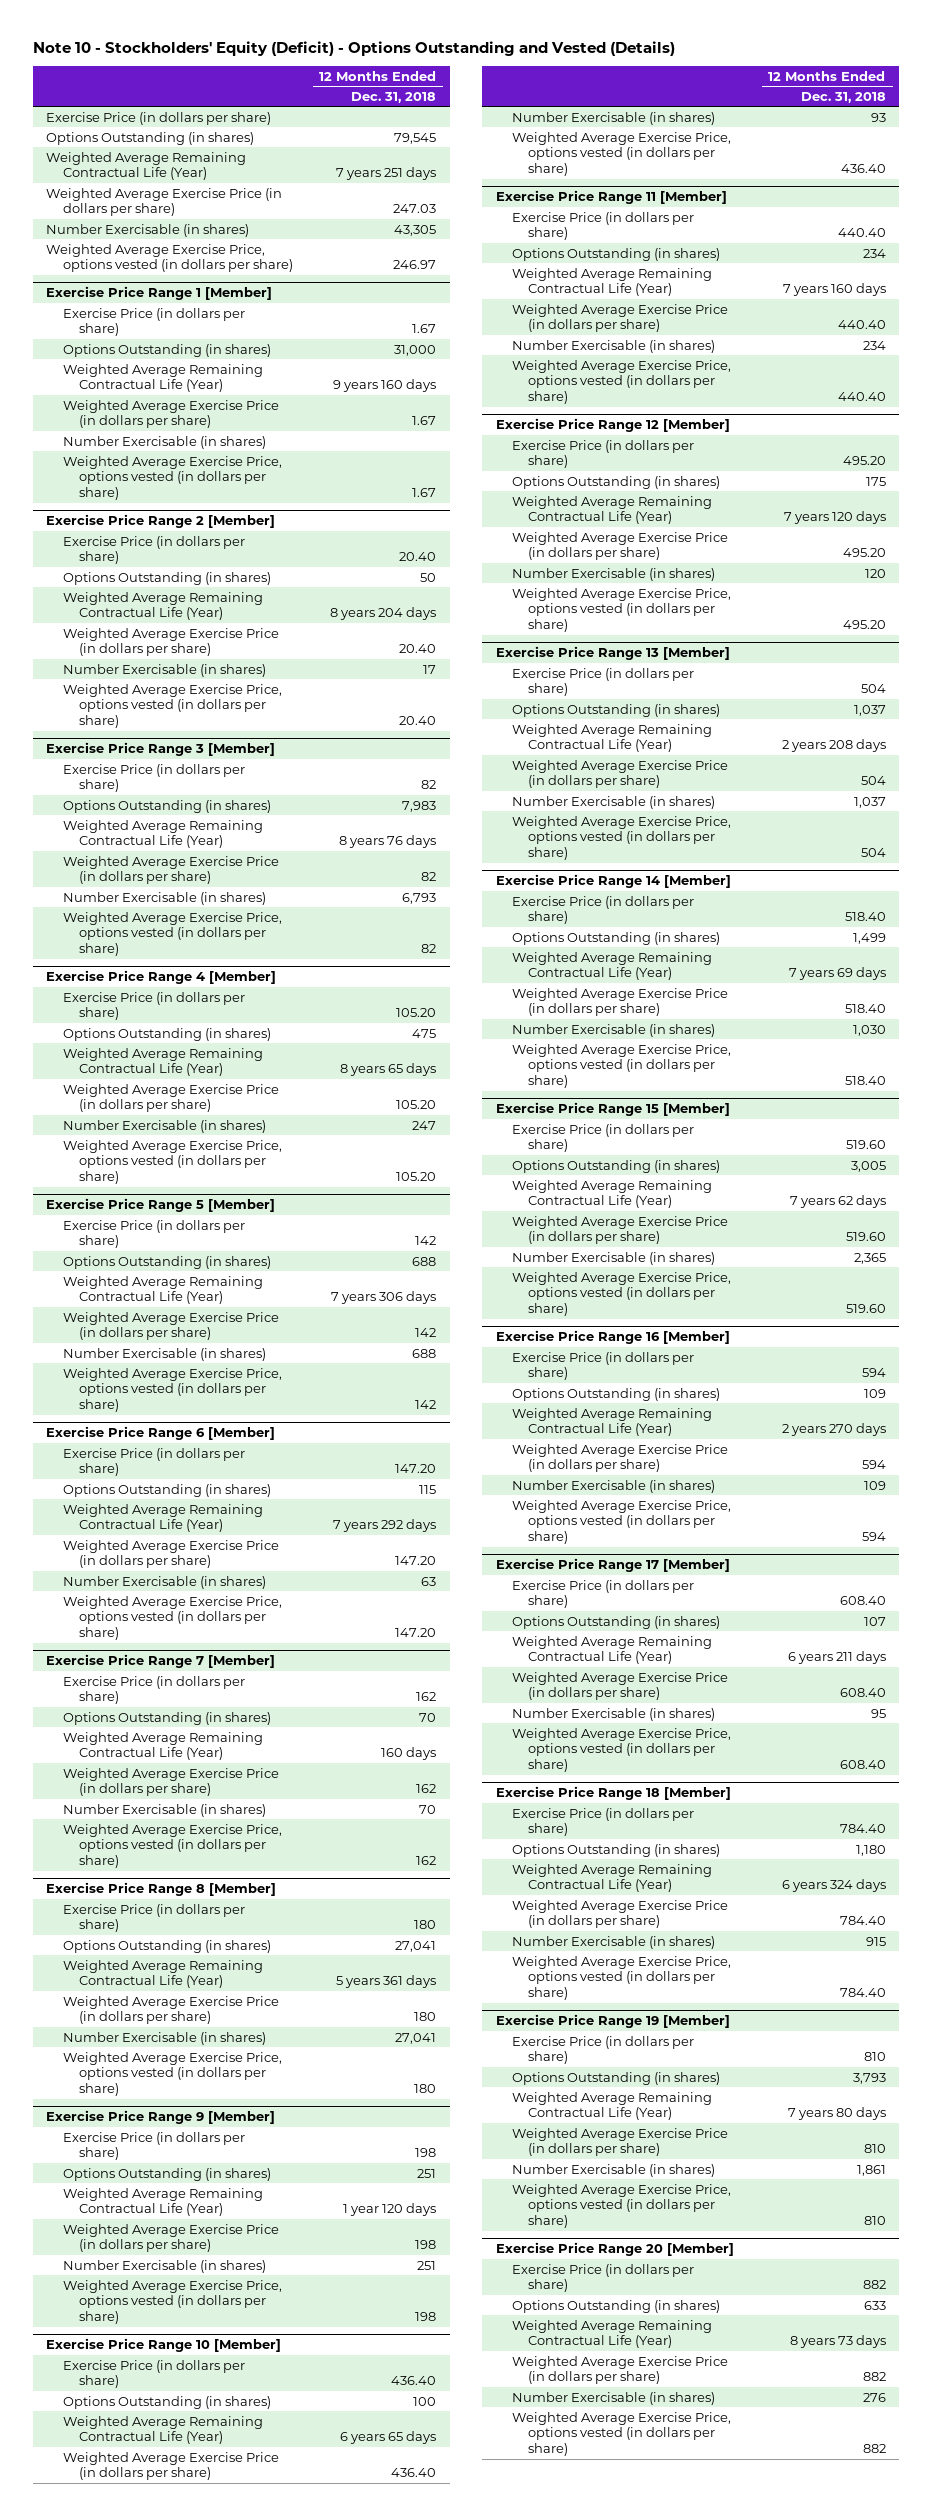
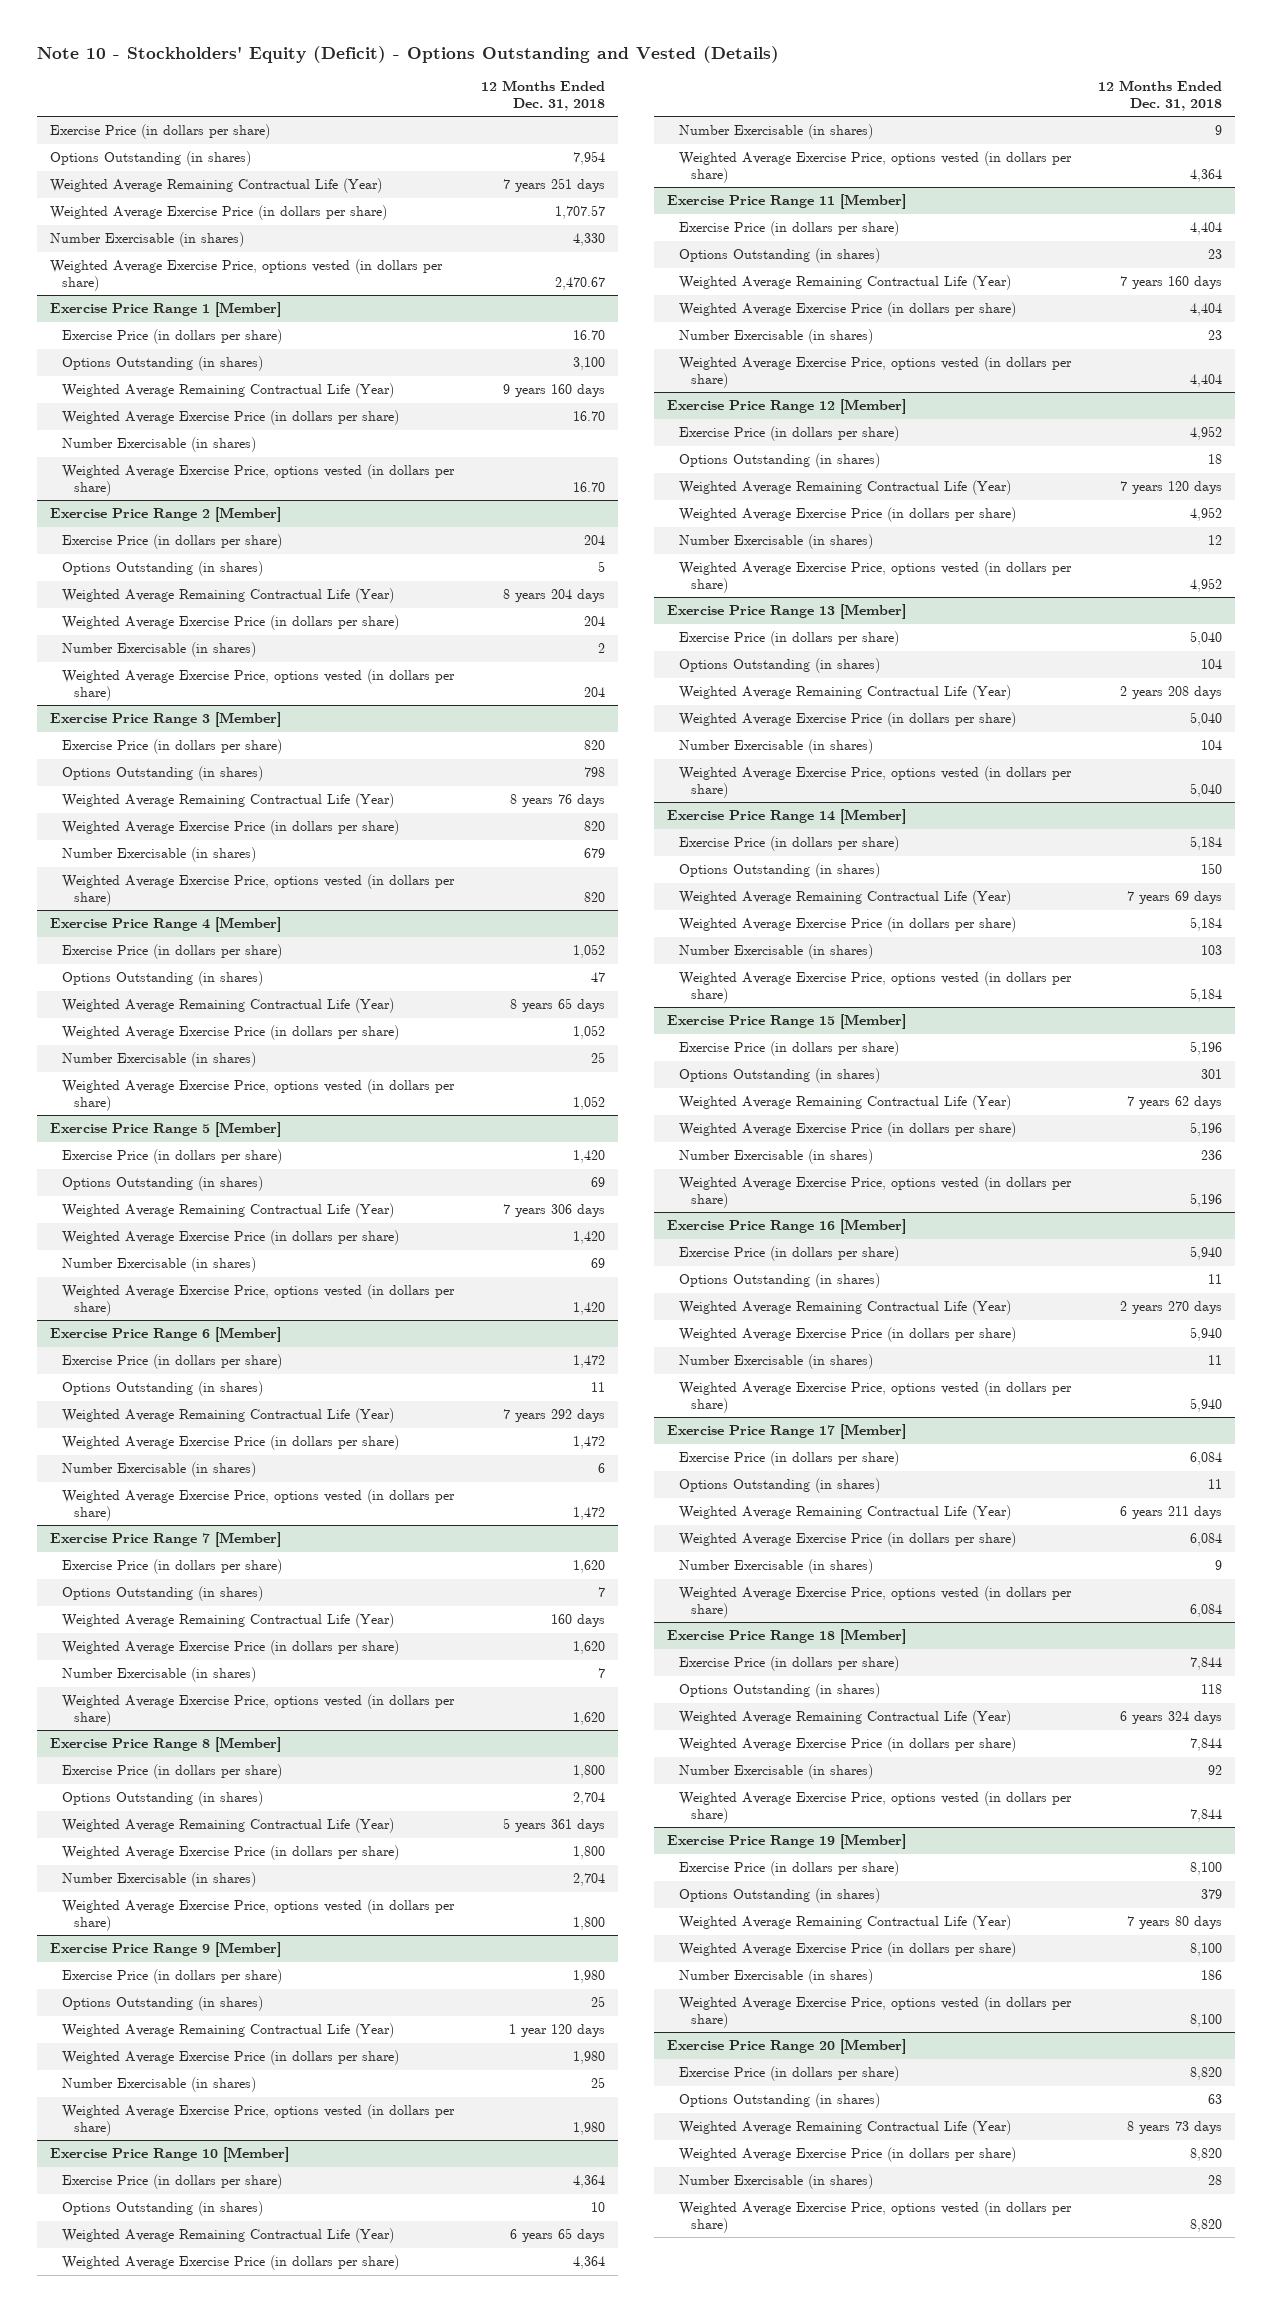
- Options Outstanding (in shares) | 79,545
+ Options Outstanding (in shares) | 7,954
- Weighted Average Exercise Price (in dollars per share) | 247.03
- Number Exercisable (in shares) | 43,305
- Weighted Average Exercise Price, options vested (in dollars per share) | 246.97
+ Weighted Average Exercise Price (in dollars per share) | 1,707.57
+ Number Exercisable (in shares) | 4,330
+ Weighted Average Exercise Price, options vested (in dollars per share) | 2,470.67
@ Exercise Price Range 1 [Member]
- Exercise Price (in dollars per share) | 1.67
- Options Outstanding (in shares) | 31,000
+ Exercise Price (in dollars per share) | 16.70
+ Options Outstanding (in shares) | 3,100
- Weighted Average Exercise Price (in dollars per share) | 1.67
+ Weighted Average Exercise Price (in dollars per share) | 16.70
- Weighted Average Exercise Price, options vested (in dollars per share) | 1.67
+ Weighted Average Exercise Price, options vested (in dollars per share) | 16.70
@ Exercise Price Range 2 [Member]
- Exercise Price (in dollars per share) | 20.40
- Options Outstanding (in shares) | 50
+ Exercise Price (in dollars per share) | 204
+ Options Outstanding (in shares) | 5
- Weighted Average Exercise Price (in dollars per share) | 20.40
- Number Exercisable (in shares) | 17
- Weighted Average Exercise Price, options vested (in dollars per share) | 20.40
+ Weighted Average Exercise Price (in dollars per share) | 204
+ Number Exercisable (in shares) | 2
+ Weighted Average Exercise Price, options vested (in dollars per share) | 204
@ Exercise Price Range 3 [Member]
- Exercise Price (in dollars per share) | 82
- Options Outstanding (in shares) | 7,983
+ Exercise Price (in dollars per share) | 820
+ Options Outstanding (in shares) | 798
- Weighted Average Exercise Price (in dollars per share) | 82
- Number Exercisable (in shares) | 6,793
- Weighted Average Exercise Price, options vested (in dollars per share) | 82
+ Weighted Average Exercise Price (in dollars per share) | 820
+ Number Exercisable (in shares) | 679
+ Weighted Average Exercise Price, options vested (in dollars per share) | 820
@ Exercise Price Range 4 [Member]
- Exercise Price (in dollars per share) | 105.20
- Options Outstanding (in shares) | 475
+ Exercise Price (in dollars per share) | 1,052
+ Options Outstanding (in shares) | 47
- Weighted Average Exercise Price (in dollars per share) | 105.20
- Number Exercisable (in shares) | 247
- Weighted Average Exercise Price, options vested (in dollars per share) | 105.20
+ Weighted Average Exercise Price (in dollars per share) | 1,052
+ Number Exercisable (in shares) | 25
+ Weighted Average Exercise Price, options vested (in dollars per share) | 1,052
@ Exercise Price Range 5 [Member]
- Exercise Price (in dollars per share) | 142
- Options Outstanding (in shares) | 688
+ Exercise Price (in dollars per share) | 1,420
+ Options Outstanding (in shares) | 69
- Weighted Average Exercise Price (in dollars per share) | 142
- Number Exercisable (in shares) | 688
- Weighted Average Exercise Price, options vested (in dollars per share) | 142
+ Weighted Average Exercise Price (in dollars per share) | 1,420
+ Number Exercisable (in shares) | 69
+ Weighted Average Exercise Price, options vested (in dollars per share) | 1,420
@ Exercise Price Range 6 [Member]
- Exercise Price (in dollars per share) | 147.20
- Options Outstanding (in shares) | 115
+ Exercise Price (in dollars per share) | 1,472
+ Options Outstanding (in shares) | 11
- Weighted Average Exercise Price (in dollars per share) | 147.20
- Number Exercisable (in shares) | 63
- Weighted Average Exercise Price, options vested (in dollars per share) | 147.20
+ Weighted Average Exercise Price (in dollars per share) | 1,472
+ Number Exercisable (in shares) | 6
+ Weighted Average Exercise Price, options vested (in dollars per share) | 1,472
@ Exercise Price Range 7 [Member]
- Exercise Price (in dollars per share) | 162
- Options Outstanding (in shares) | 70
+ Exercise Price (in dollars per share) | 1,620
+ Options Outstanding (in shares) | 7
- Weighted Average Exercise Price (in dollars per share) | 162
- Number Exercisable (in shares) | 70
- Weighted Average Exercise Price, options vested (in dollars per share) | 162
+ Weighted Average Exercise Price (in dollars per share) | 1,620
+ Number Exercisable (in shares) | 7
+ Weighted Average Exercise Price, options vested (in dollars per share) | 1,620
@ Exercise Price Range 8 [Member]
- Exercise Price (in dollars per share) | 180
- Options Outstanding (in shares) | 27,041
+ Exercise Price (in dollars per share) | 1,800
+ Options Outstanding (in shares) | 2,704
- Weighted Average Exercise Price (in dollars per share) | 180
- Number Exercisable (in shares) | 27,041
- Weighted Average Exercise Price, options vested (in dollars per share) | 180
+ Weighted Average Exercise Price (in dollars per share) | 1,800
+ Number Exercisable (in shares) | 2,704
+ Weighted Average Exercise Price, options vested (in dollars per share) | 1,800
@ Exercise Price Range 9 [Member]
- Exercise Price (in dollars per share) | 198
- Options Outstanding (in shares) | 251
+ Exercise Price (in dollars per share) | 1,980
+ Options Outstanding (in shares) | 25
- Weighted Average Exercise Price (in dollars per share) | 198
- Number Exercisable (in shares) | 251
- Weighted Average Exercise Price, options vested (in dollars per share) | 198
+ Weighted Average Exercise Price (in dollars per share) | 1,980
+ Number Exercisable (in shares) | 25
+ Weighted Average Exercise Price, options vested (in dollars per share) | 1,980
@ Exercise Price Range 10 [Member]
- Exercise Price (in dollars per share) | 436.40
- Options Outstanding (in shares) | 100
+ Exercise Price (in dollars per share) | 4,364
+ Options Outstanding (in shares) | 10
- Weighted Average Exercise Price (in dollars per share) | 436.40
- Number Exercisable (in shares) | 93
- Weighted Average Exercise Price, options vested (in dollars per share) | 436.40
+ Weighted Average Exercise Price (in dollars per share) | 4,364
+ Number Exercisable (in shares) | 9
+ Weighted Average Exercise Price, options vested (in dollars per share) | 4,364
@ Exercise Price Range 11 [Member]
- Exercise Price (in dollars per share) | 440.40
- Options Outstanding (in shares) | 234
+ Exercise Price (in dollars per share) | 4,404
+ Options Outstanding (in shares) | 23
- Weighted Average Exercise Price (in dollars per share) | 440.40
- Number Exercisable (in shares) | 234
- Weighted Average Exercise Price, options vested (in dollars per share) | 440.40
+ Weighted Average Exercise Price (in dollars per share) | 4,404
+ Number Exercisable (in shares) | 23
+ Weighted Average Exercise Price, options vested (in dollars per share) | 4,404
@ Exercise Price Range 12 [Member]
- Exercise Price (in dollars per share) | 495.20
- Options Outstanding (in shares) | 175
+ Exercise Price (in dollars per share) | 4,952
+ Options Outstanding (in shares) | 18
- Weighted Average Exercise Price (in dollars per share) | 495.20
- Number Exercisable (in shares) | 120
- Weighted Average Exercise Price, options vested (in dollars per share) | 495.20
+ Weighted Average Exercise Price (in dollars per share) | 4,952
+ Number Exercisable (in shares) | 12
+ Weighted Average Exercise Price, options vested (in dollars per share) | 4,952
@ Exercise Price Range 13 [Member]
- Exercise Price (in dollars per share) | 504
- Options Outstanding (in shares) | 1,037
+ Exercise Price (in dollars per share) | 5,040
+ Options Outstanding (in shares) | 104
- Weighted Average Exercise Price (in dollars per share) | 504
- Number Exercisable (in shares) | 1,037
- Weighted Average Exercise Price, options vested (in dollars per share) | 504
+ Weighted Average Exercise Price (in dollars per share) | 5,040
+ Number Exercisable (in shares) | 104
+ Weighted Average Exercise Price, options vested (in dollars per share) | 5,040
@ Exercise Price Range 14 [Member]
- Exercise Price (in dollars per share) | 518.40
- Options Outstanding (in shares) | 1,499
+ Exercise Price (in dollars per share) | 5,184
+ Options Outstanding (in shares) | 150
- Weighted Average Exercise Price (in dollars per share) | 518.40
- Number Exercisable (in shares) | 1,030
- Weighted Average Exercise Price, options vested (in dollars per share) | 518.40
+ Weighted Average Exercise Price (in dollars per share) | 5,184
+ Number Exercisable (in shares) | 103
+ Weighted Average Exercise Price, options vested (in dollars per share) | 5,184
@ Exercise Price Range 15 [Member]
- Exercise Price (in dollars per share) | 519.60
- Options Outstanding (in shares) | 3,005
+ Exercise Price (in dollars per share) | 5,196
+ Options Outstanding (in shares) | 301
- Weighted Average Exercise Price (in dollars per share) | 519.60
- Number Exercisable (in shares) | 2,365
- Weighted Average Exercise Price, options vested (in dollars per share) | 519.60
+ Weighted Average Exercise Price (in dollars per share) | 5,196
+ Number Exercisable (in shares) | 236
+ Weighted Average Exercise Price, options vested (in dollars per share) | 5,196
@ Exercise Price Range 16 [Member]
- Exercise Price (in dollars per share) | 594
- Options Outstanding (in shares) | 109
+ Exercise Price (in dollars per share) | 5,940
+ Options Outstanding (in shares) | 11
- Weighted Average Exercise Price (in dollars per share) | 594
- Number Exercisable (in shares) | 109
- Weighted Average Exercise Price, options vested (in dollars per share) | 594
+ Weighted Average Exercise Price (in dollars per share) | 5,940
+ Number Exercisable (in shares) | 11
+ Weighted Average Exercise Price, options vested (in dollars per share) | 5,940
@ Exercise Price Range 17 [Member]
- Exercise Price (in dollars per share) | 608.40
- Options Outstanding (in shares) | 107
+ Exercise Price (in dollars per share) | 6,084
+ Options Outstanding (in shares) | 11
- Weighted Average Exercise Price (in dollars per share) | 608.40
- Number Exercisable (in shares) | 95
- Weighted Average Exercise Price, options vested (in dollars per share) | 608.40
+ Weighted Average Exercise Price (in dollars per share) | 6,084
+ Number Exercisable (in shares) | 9
+ Weighted Average Exercise Price, options vested (in dollars per share) | 6,084
@ Exercise Price Range 18 [Member]
- Exercise Price (in dollars per share) | 784.40
- Options Outstanding (in shares) | 1,180
+ Exercise Price (in dollars per share) | 7,844
+ Options Outstanding (in shares) | 118
- Weighted Average Exercise Price (in dollars per share) | 784.40
- Number Exercisable (in shares) | 915
- Weighted Average Exercise Price, options vested (in dollars per share) | 784.40
+ Weighted Average Exercise Price (in dollars per share) | 7,844
+ Number Exercisable (in shares) | 92
+ Weighted Average Exercise Price, options vested (in dollars per share) | 7,844
@ Exercise Price Range 19 [Member]
- Exercise Price (in dollars per share) | 810
- Options Outstanding (in shares) | 3,793
+ Exercise Price (in dollars per share) | 8,100
+ Options Outstanding (in shares) | 379
- Weighted Average Exercise Price (in dollars per share) | 810
- Number Exercisable (in shares) | 1,861
- Weighted Average Exercise Price, options vested (in dollars per share) | 810
+ Weighted Average Exercise Price (in dollars per share) | 8,100
+ Number Exercisable (in shares) | 186
+ Weighted Average Exercise Price, options vested (in dollars per share) | 8,100
@ Exercise Price Range 20 [Member]
- Exercise Price (in dollars per share) | 882
- Options Outstanding (in shares) | 633
+ Exercise Price (in dollars per share) | 8,820
+ Options Outstanding (in shares) | 63
- Weighted Average Exercise Price (in dollars per share) | 882
- Number Exercisable (in shares) | 276
- Weighted Average Exercise Price, options vested (in dollars per share) | 882
+ Weighted Average Exercise Price (in dollars per share) | 8,820
+ Number Exercisable (in shares) | 28
+ Weighted Average Exercise Price, options vested (in dollars per share) | 8,820

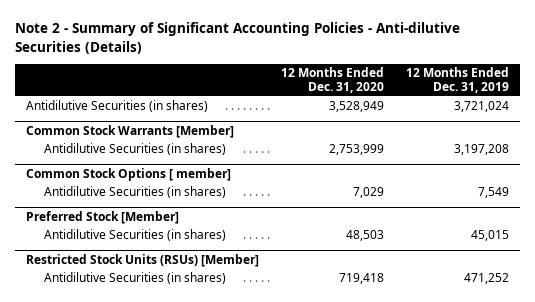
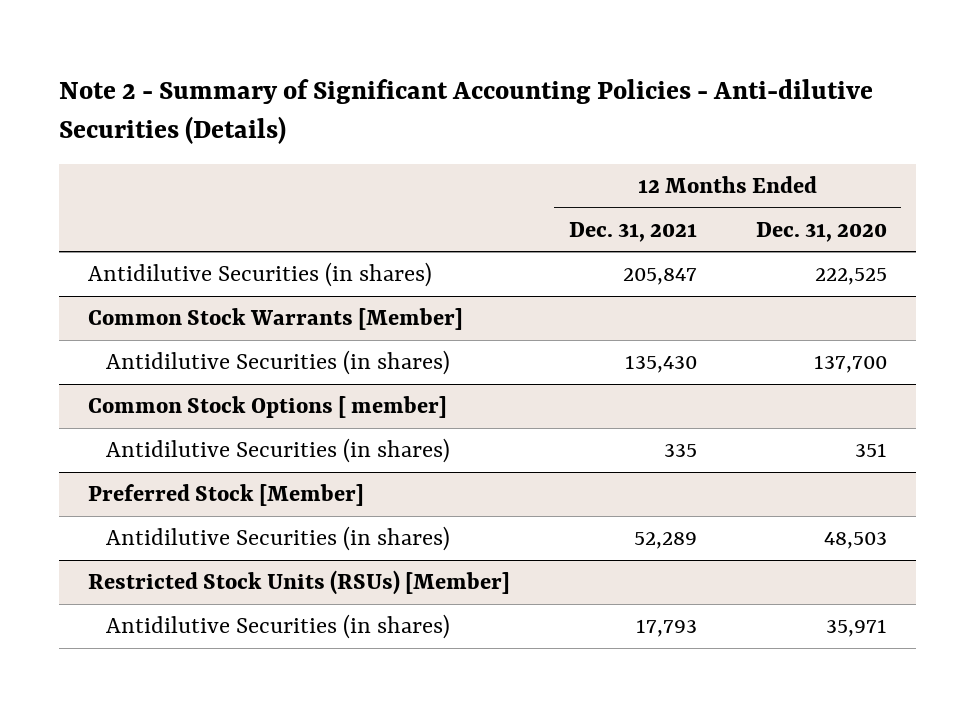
- | 12 Months Ended Dec. 31, 2020 | 12 Months Ended Dec. 31, 2019
+ | 12 Months Ended Dec. 31, 2021 | 12 Months Ended Dec. 31, 2020
- Antidilutive Securities (in shares) | 3,528,949 | 3,721,024
+ Antidilutive Securities (in shares) | 205,847 | 222,525
@ Common Stock Warrants [Member]
- Antidilutive Securities (in shares) | 2,753,999 | 3,197,208
+ Antidilutive Securities (in shares) | 135,430 | 137,700
@ Common Stock Options [ member]
- Antidilutive Securities (in shares) | 7,029 | 7,549
+ Antidilutive Securities (in shares) | 335 | 351
@ Restricted Stock Units (RSUs) [Member]
- Antidilutive Securities (in shares) | 719,418 | 471,252
+ Antidilutive Securities (in shares) | 17,793 | 35,971

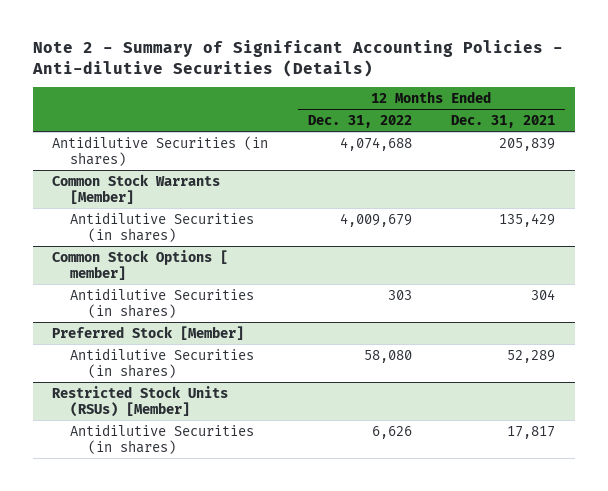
- | 12 Months Ended Dec. 31, 2021 | 12 Months Ended Dec. 31, 2020
+ | 12 Months Ended Dec. 31, 2022 | 12 Months Ended Dec. 31, 2021
- Antidilutive Securities (in shares) | 205,847 | 222,525
+ Antidilutive Securities (in shares) | 4,074,688 | 205,839
@ Common Stock Warrants [Member]
- Antidilutive Securities (in shares) | 135,430 | 137,700
+ Antidilutive Securities (in shares) | 4,009,679 | 135,429
@ Common Stock Options [ member]
- Antidilutive Securities (in shares) | 335 | 351
+ Antidilutive Securities (in shares) | 303 | 304
@ Restricted Stock Units (RSUs) [Member]
- Antidilutive Securities (in shares) | 17,793 | 35,971
+ Antidilutive Securities (in shares) | 6,626 | 17,817

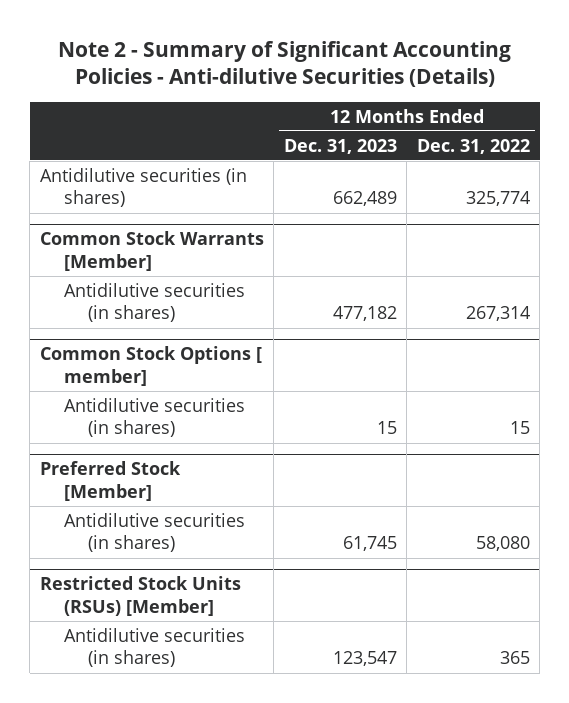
- | 12 Months Ended Dec. 31, 2022 | 12 Months Ended Dec. 31, 2021
+ | 12 Months Ended Dec. 31, 2023 | 12 Months Ended Dec. 31, 2022
- Antidilutive Securities (in shares) | 4,074,688 | 205,839
+ Antidilutive securities (in shares) | 662,489 | 325,774
@ Common Stock Warrants [Member]
- Antidilutive Securities (in shares) | 4,009,679 | 135,429
+ Antidilutive securities (in shares) | 477,182 | 267,314
@ Common Stock Options [ member]
- Antidilutive Securities (in shares) | 303 | 304
+ Antidilutive securities (in shares) | 15 | 15
@ Preferred Stock [Member]
- Antidilutive Securities (in shares) | 58,080 | 52,289
+ Antidilutive securities (in shares) | 61,745 | 58,080
@ Restricted Stock Units (RSUs) [Member]
- Antidilutive Securities (in shares) | 6,626 | 17,817
+ Antidilutive securities (in shares) | 123,547 | 365

